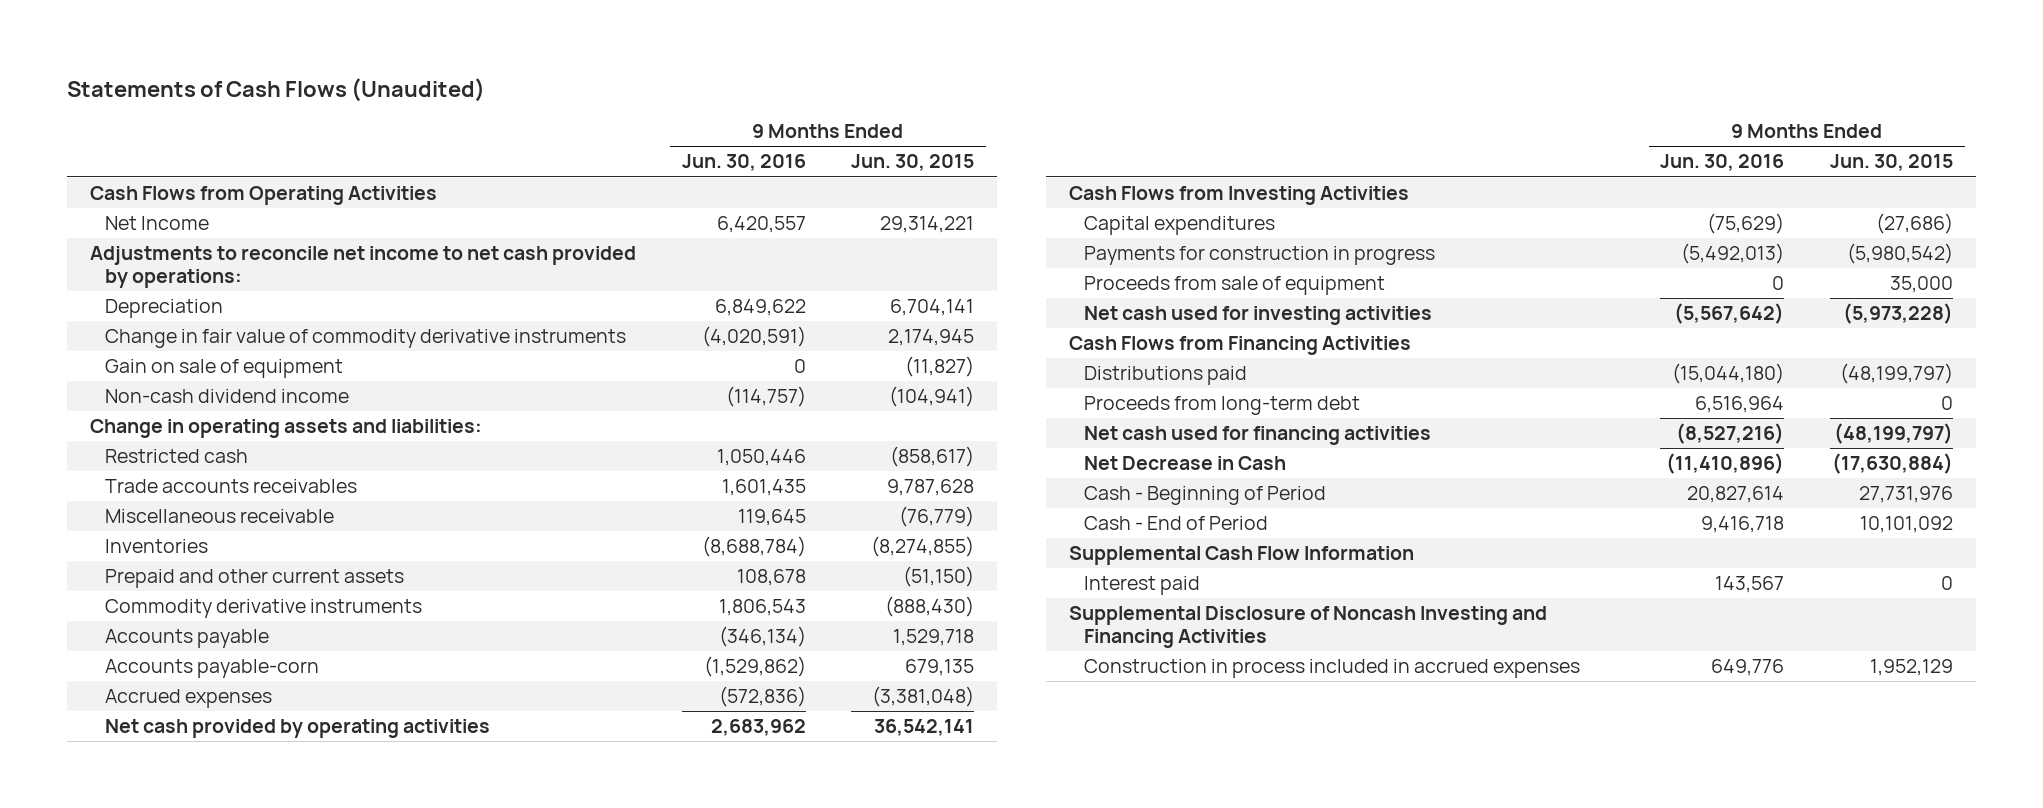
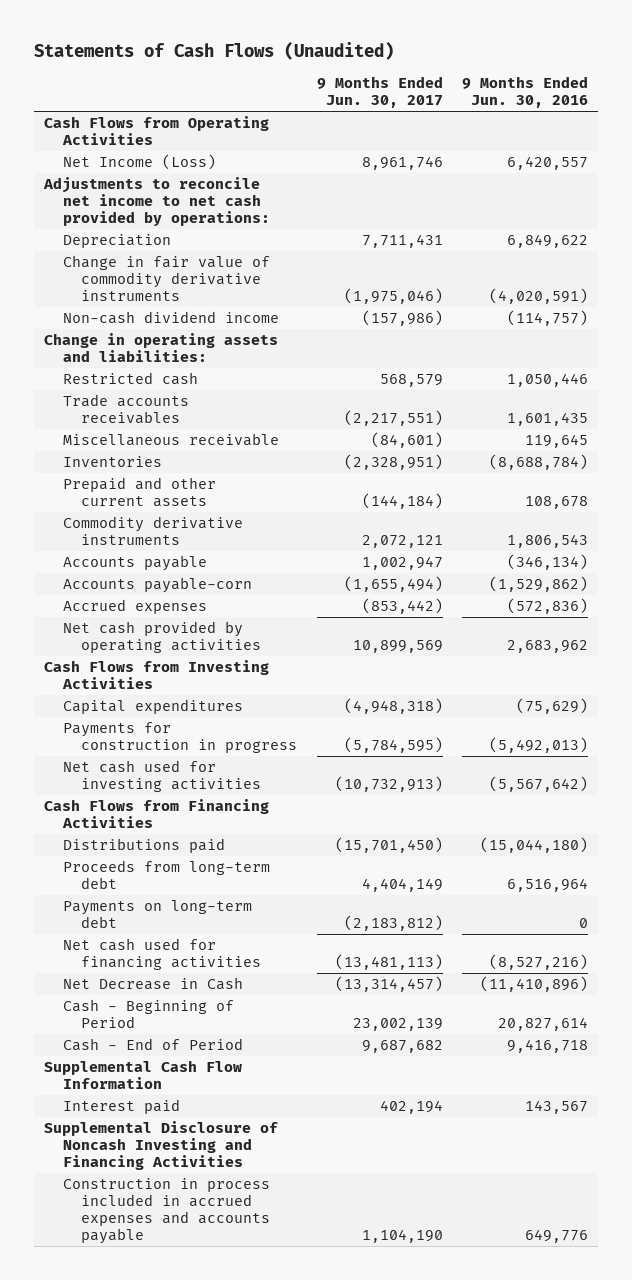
- | 9 Months Ended Jun. 30, 2016 | 9 Months Ended Jun. 30, 2015
+ | 9 Months Ended Jun. 30, 2017 | 9 Months Ended Jun. 30, 2016
- Net Income | 6,420,557 | 29,314,221
+ Net Income (Loss) | 8,961,746 | 6,420,557
- Gain on sale of equipment | 0 | (11,827)
- Proceeds from sale of equipment | 0 | 35,000
+ Payments on long-term debt | (2,183,812) | 0
- Construction in process included in accrued expenses | 649,776 | 1,952,129
+ Construction in process included in accrued expenses and accounts payable | 1,104,190 | 649,776

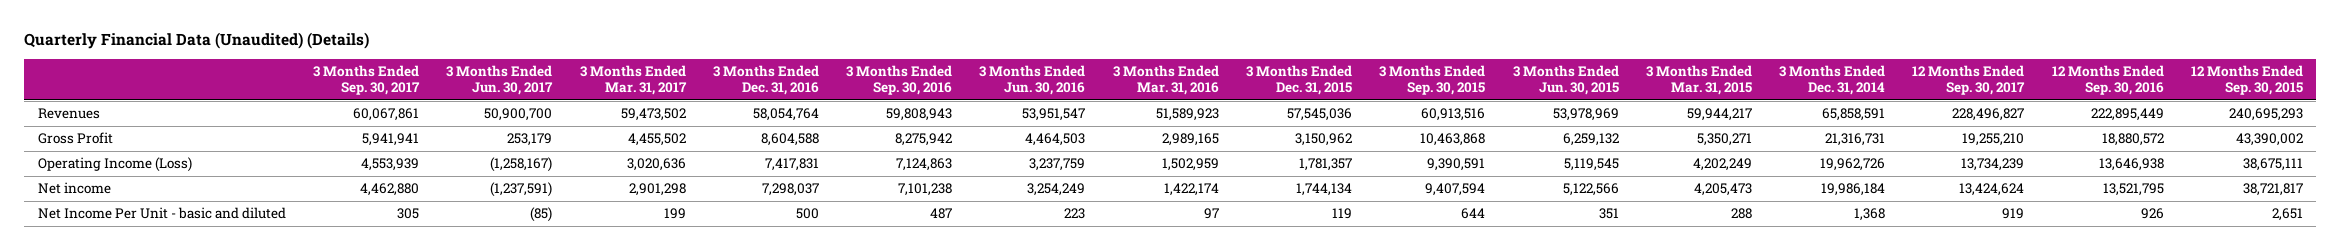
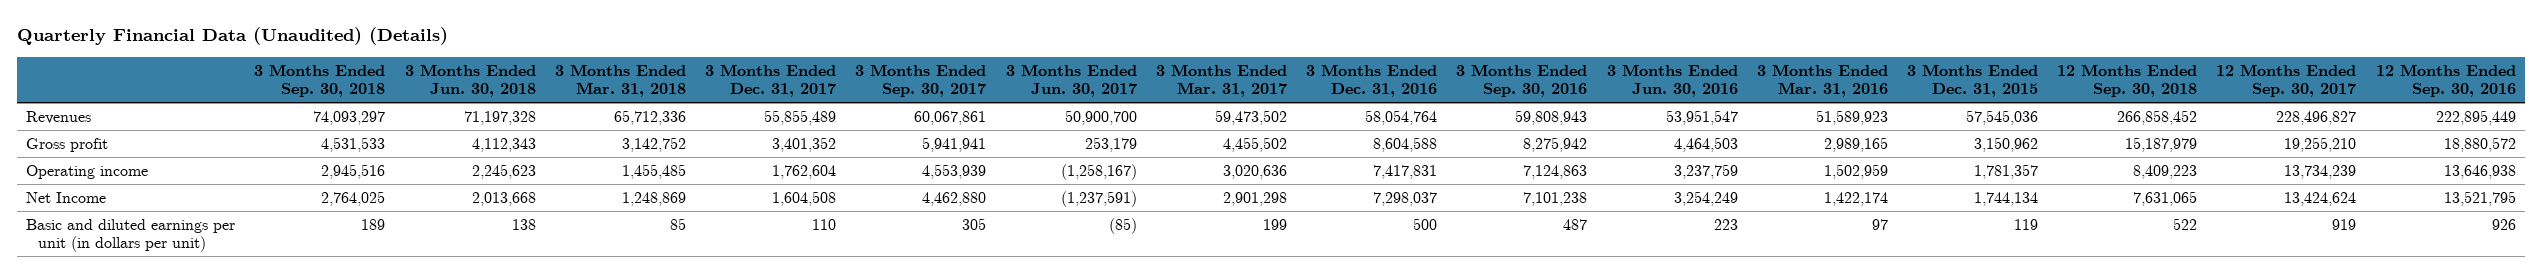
- | 3 Months Ended Sep. 30, 2017 | 3 Months Ended Jun. 30, 2017 | 3 Months Ended Mar. 31, 2017 | 3 Months Ended Dec. 31, 2016 | 3 Months Ended Sep. 30, 2016 | 3 Months Ended Jun. 30, 2016 | 3 Months Ended Mar. 31, 2016 | 3 Months Ended Dec. 31, 2015 | 3 Months Ended Sep. 30, 2015 | 3 Months Ended Jun. 30, 2015 | 3 Months Ended Mar. 31, 2015 | 3 Months Ended Dec. 31, 2014 | 12 Months Ended Sep. 30, 2017 | 12 Months Ended Sep. 30, 2016 | 12 Months Ended Sep. 30, 2015
+ | 3 Months Ended Sep. 30, 2018 | 3 Months Ended Jun. 30, 2018 | 3 Months Ended Mar. 31, 2018 | 3 Months Ended Dec. 31, 2017 | 3 Months Ended Sep. 30, 2017 | 3 Months Ended Jun. 30, 2017 | 3 Months Ended Mar. 31, 2017 | 3 Months Ended Dec. 31, 2016 | 3 Months Ended Sep. 30, 2016 | 3 Months Ended Jun. 30, 2016 | 3 Months Ended Mar. 31, 2016 | 3 Months Ended Dec. 31, 2015 | 12 Months Ended Sep. 30, 2018 | 12 Months Ended Sep. 30, 2017 | 12 Months Ended Sep. 30, 2016
- Gross Profit | 5,941,941 | 253,179 | 4,455,502 | 8,604,588 | 8,275,942 | 4,464,503 | 2,989,165 | 3,150,962 | 10,463,868 | 6,259,132 | 5,350,271 | 21,316,731 | 19,255,210 | 18,880,572 | 43,390,002
- Operating Income (Loss) | 4,553,939 | (1,258,167) | 3,020,636 | 7,417,831 | 7,124,863 | 3,237,759 | 1,502,959 | 1,781,357 | 9,390,591 | 5,119,545 | 4,202,249 | 19,962,726 | 13,734,239 | 13,646,938 | 38,675,111
- Net income | 4,462,880 | (1,237,591) | 2,901,298 | 7,298,037 | 7,101,238 | 3,254,249 | 1,422,174 | 1,744,134 | 9,407,594 | 5,122,566 | 4,205,473 | 19,986,184 | 13,424,624 | 13,521,795 | 38,721,817
- Net Income Per Unit - basic and diluted | 305 | (85) | 199 | 500 | 487 | 223 | 97 | 119 | 644 | 351 | 288 | 1,368 | 919 | 926 | 2,651
+ Gross profit | 4,531,533 | 4,112,343 | 3,142,752 | 3,401,352 | 5,941,941 | 253,179 | 4,455,502 | 8,604,588 | 8,275,942 | 4,464,503 | 2,989,165 | 3,150,962 | 15,187,979 | 19,255,210 | 18,880,572
+ Operating income | 2,945,516 | 2,245,623 | 1,455,485 | 1,762,604 | 4,553,939 | (1,258,167) | 3,020,636 | 7,417,831 | 7,124,863 | 3,237,759 | 1,502,959 | 1,781,357 | 8,409,223 | 13,734,239 | 13,646,938
+ Net Income | 2,764,025 | 2,013,668 | 1,248,869 | 1,604,508 | 4,462,880 | (1,237,591) | 2,901,298 | 7,298,037 | 7,101,238 | 3,254,249 | 1,422,174 | 1,744,134 | 7,631,065 | 13,424,624 | 13,521,795
+ Basic and diluted earnings per unit (in dollars per unit) | 189 | 138 | 85 | 110 | 305 | (85) | 199 | 500 | 487 | 223 | 97 | 119 | 522 | 919 | 926

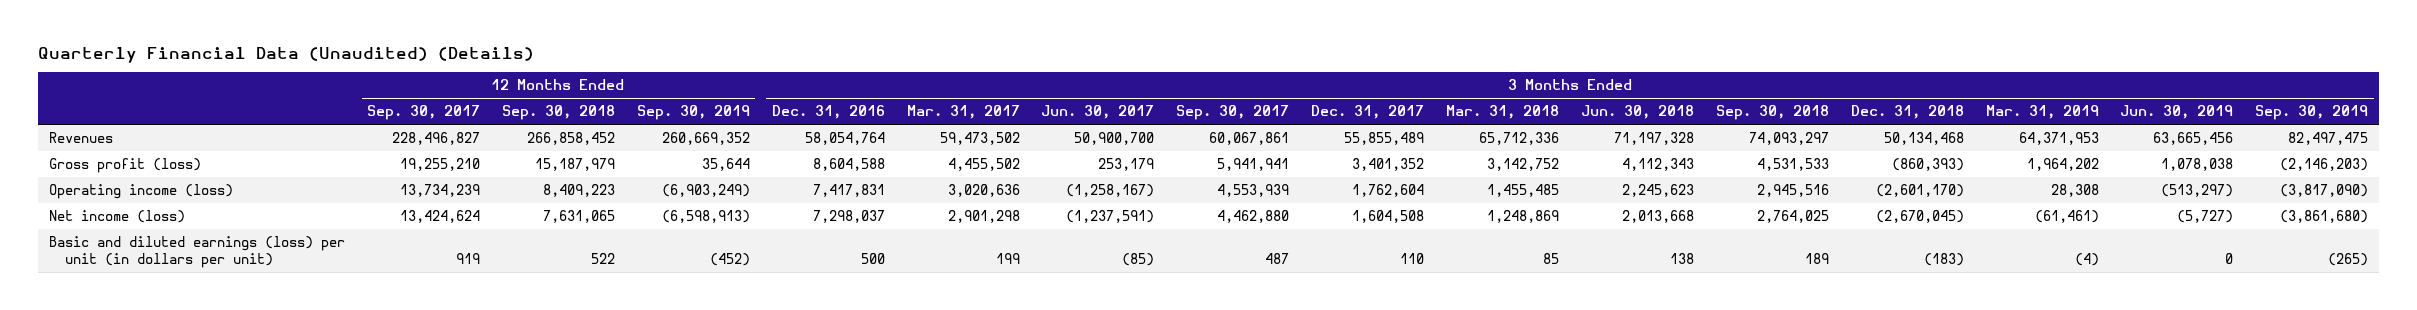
- | 3 Months Ended Sep. 30, 2018 | 3 Months Ended Jun. 30, 2018 | 3 Months Ended Mar. 31, 2018 | 3 Months Ended Dec. 31, 2017 | 3 Months Ended Sep. 30, 2017 | 3 Months Ended Jun. 30, 2017 | 3 Months Ended Mar. 31, 2017 | 3 Months Ended Dec. 31, 2016 | 3 Months Ended Sep. 30, 2016 | 3 Months Ended Jun. 30, 2016 | 3 Months Ended Mar. 31, 2016 | 3 Months Ended Dec. 31, 2015 | 12 Months Ended Sep. 30, 2018 | 12 Months Ended Sep. 30, 2017 | 12 Months Ended Sep. 30, 2016
+ | 12 Months Ended Sep. 30, 2017 | 12 Months Ended Sep. 30, 2018 | 12 Months Ended Sep. 30, 2019 | 3 Months Ended Dec. 31, 2016 | 3 Months Ended Mar. 31, 2017 | 3 Months Ended Jun. 30, 2017 | 3 Months Ended Sep. 30, 2017 | 3 Months Ended Dec. 31, 2017 | 3 Months Ended Mar. 31, 2018 | 3 Months Ended Jun. 30, 2018 | 3 Months Ended Sep. 30, 2018 | 3 Months Ended Dec. 31, 2018 | 3 Months Ended Mar. 31, 2019 | 3 Months Ended Jun. 30, 2019 | 3 Months Ended Sep. 30, 2019
- Gross profit | 4,531,533 | 4,112,343 | 3,142,752 | 3,401,352 | 5,941,941 | 253,179 | 4,455,502 | 8,604,588 | 8,275,942 | 4,464,503 | 2,989,165 | 3,150,962 | 15,187,979 | 19,255,210 | 18,880,572
- Operating income | 2,945,516 | 2,245,623 | 1,455,485 | 1,762,604 | 4,553,939 | (1,258,167) | 3,020,636 | 7,417,831 | 7,124,863 | 3,237,759 | 1,502,959 | 1,781,357 | 8,409,223 | 13,734,239 | 13,646,938
- Net Income | 2,764,025 | 2,013,668 | 1,248,869 | 1,604,508 | 4,462,880 | (1,237,591) | 2,901,298 | 7,298,037 | 7,101,238 | 3,254,249 | 1,422,174 | 1,744,134 | 7,631,065 | 13,424,624 | 13,521,795
- Basic and diluted earnings per unit (in dollars per unit) | 189 | 138 | 85 | 110 | 305 | (85) | 199 | 500 | 487 | 223 | 97 | 119 | 522 | 919 | 926
+ Gross profit (loss) | 19,255,210 | 15,187,979 | 35,644 | 8,604,588 | 4,455,502 | 253,179 | 5,941,941 | 3,401,352 | 3,142,752 | 4,112,343 | 4,531,533 | (860,393) | 1,964,202 | 1,078,038 | (2,146,203)
+ Operating income (loss) | 13,734,239 | 8,409,223 | (6,903,249) | 7,417,831 | 3,020,636 | (1,258,167) | 4,553,939 | 1,762,604 | 1,455,485 | 2,245,623 | 2,945,516 | (2,601,170) | 28,308 | (513,297) | (3,817,090)
+ Net income (loss) | 13,424,624 | 7,631,065 | (6,598,913) | 7,298,037 | 2,901,298 | (1,237,591) | 4,462,880 | 1,604,508 | 1,248,869 | 2,013,668 | 2,764,025 | (2,670,045) | (61,461) | (5,727) | (3,861,680)
+ Basic and diluted earnings (loss) per unit (in dollars per unit) | 919 | 522 | (452) | 500 | 199 | (85) | 487 | 110 | 85 | 138 | 189 | (183) | (4) | 0 | (265)

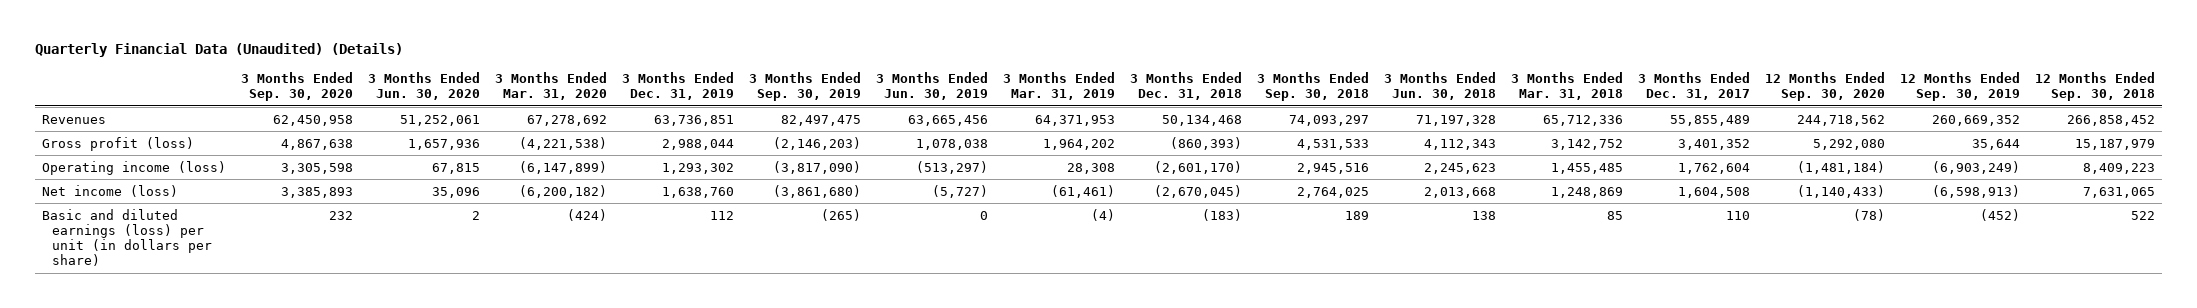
- | 12 Months Ended Sep. 30, 2017 | 12 Months Ended Sep. 30, 2018 | 12 Months Ended Sep. 30, 2019 | 3 Months Ended Dec. 31, 2016 | 3 Months Ended Mar. 31, 2017 | 3 Months Ended Jun. 30, 2017 | 3 Months Ended Sep. 30, 2017 | 3 Months Ended Dec. 31, 2017 | 3 Months Ended Mar. 31, 2018 | 3 Months Ended Jun. 30, 2018 | 3 Months Ended Sep. 30, 2018 | 3 Months Ended Dec. 31, 2018 | 3 Months Ended Mar. 31, 2019 | 3 Months Ended Jun. 30, 2019 | 3 Months Ended Sep. 30, 2019
+ | 3 Months Ended Sep. 30, 2020 | 3 Months Ended Jun. 30, 2020 | 3 Months Ended Mar. 31, 2020 | 3 Months Ended Dec. 31, 2019 | 3 Months Ended Sep. 30, 2019 | 3 Months Ended Jun. 30, 2019 | 3 Months Ended Mar. 31, 2019 | 3 Months Ended Dec. 31, 2018 | 3 Months Ended Sep. 30, 2018 | 3 Months Ended Jun. 30, 2018 | 3 Months Ended Mar. 31, 2018 | 3 Months Ended Dec. 31, 2017 | 12 Months Ended Sep. 30, 2020 | 12 Months Ended Sep. 30, 2019 | 12 Months Ended Sep. 30, 2018
- Basic and diluted earnings (loss) per unit (in dollars per unit) | 919 | 522 | (452) | 500 | 199 | (85) | 487 | 110 | 85 | 138 | 189 | (183) | (4) | 0 | (265)
+ Basic and diluted earnings (loss) per unit (in dollars per share) | 232 | 2 | (424) | 112 | (265) | 0 | (4) | (183) | 189 | 138 | 85 | 110 | (78) | (452) | 522

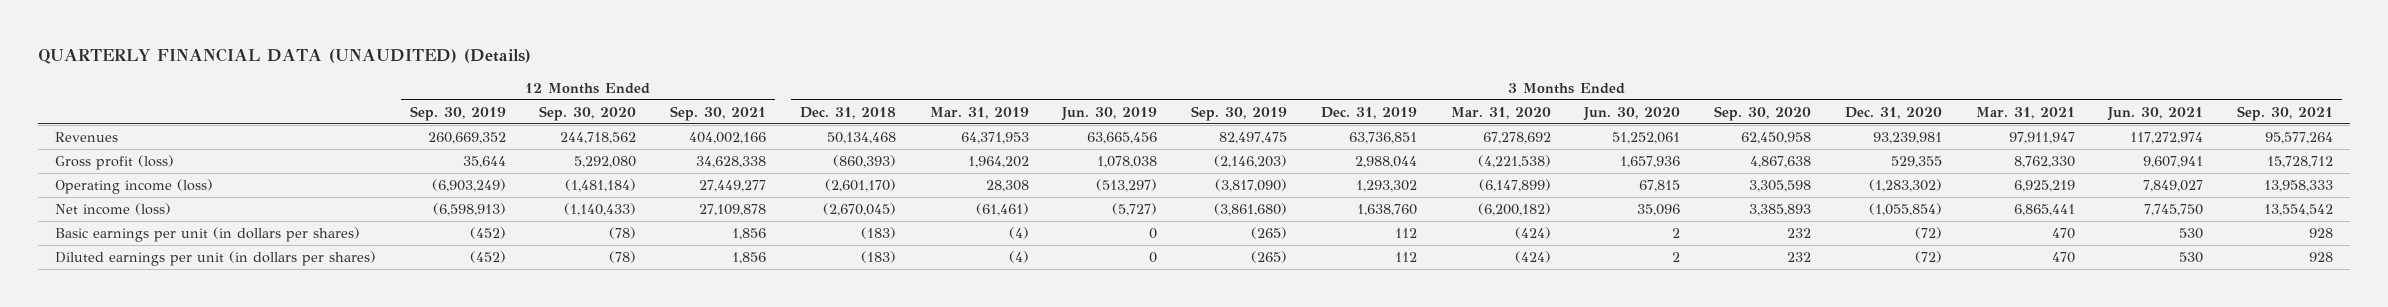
- Quarterly Financial Data (Unaudited) (Details)
+ QUARTERLY FINANCIAL DATA (UNAUDITED) (Details)
- | 3 Months Ended Sep. 30, 2020 | 3 Months Ended Jun. 30, 2020 | 3 Months Ended Mar. 31, 2020 | 3 Months Ended Dec. 31, 2019 | 3 Months Ended Sep. 30, 2019 | 3 Months Ended Jun. 30, 2019 | 3 Months Ended Mar. 31, 2019 | 3 Months Ended Dec. 31, 2018 | 3 Months Ended Sep. 30, 2018 | 3 Months Ended Jun. 30, 2018 | 3 Months Ended Mar. 31, 2018 | 3 Months Ended Dec. 31, 2017 | 12 Months Ended Sep. 30, 2020 | 12 Months Ended Sep. 30, 2019 | 12 Months Ended Sep. 30, 2018
+ | 12 Months Ended Sep. 30, 2019 | 12 Months Ended Sep. 30, 2020 | 12 Months Ended Sep. 30, 2021 | 3 Months Ended Dec. 31, 2018 | 3 Months Ended Mar. 31, 2019 | 3 Months Ended Jun. 30, 2019 | 3 Months Ended Sep. 30, 2019 | 3 Months Ended Dec. 31, 2019 | 3 Months Ended Mar. 31, 2020 | 3 Months Ended Jun. 30, 2020 | 3 Months Ended Sep. 30, 2020 | 3 Months Ended Dec. 31, 2020 | 3 Months Ended Mar. 31, 2021 | 3 Months Ended Jun. 30, 2021 | 3 Months Ended Sep. 30, 2021
- Basic and diluted earnings (loss) per unit (in dollars per share) | 232 | 2 | (424) | 112 | (265) | 0 | (4) | (183) | 189 | 138 | 85 | 110 | (78) | (452) | 522
+ Basic earnings per unit (in dollars per shares) | (452) | (78) | 1,856 | (183) | (4) | 0 | (265) | 112 | (424) | 2 | 232 | (72) | 470 | 530 | 928
+ Diluted earnings per unit (in dollars per shares) | (452) | (78) | 1,856 | (183) | (4) | 0 | (265) | 112 | (424) | 2 | 232 | (72) | 470 | 530 | 928

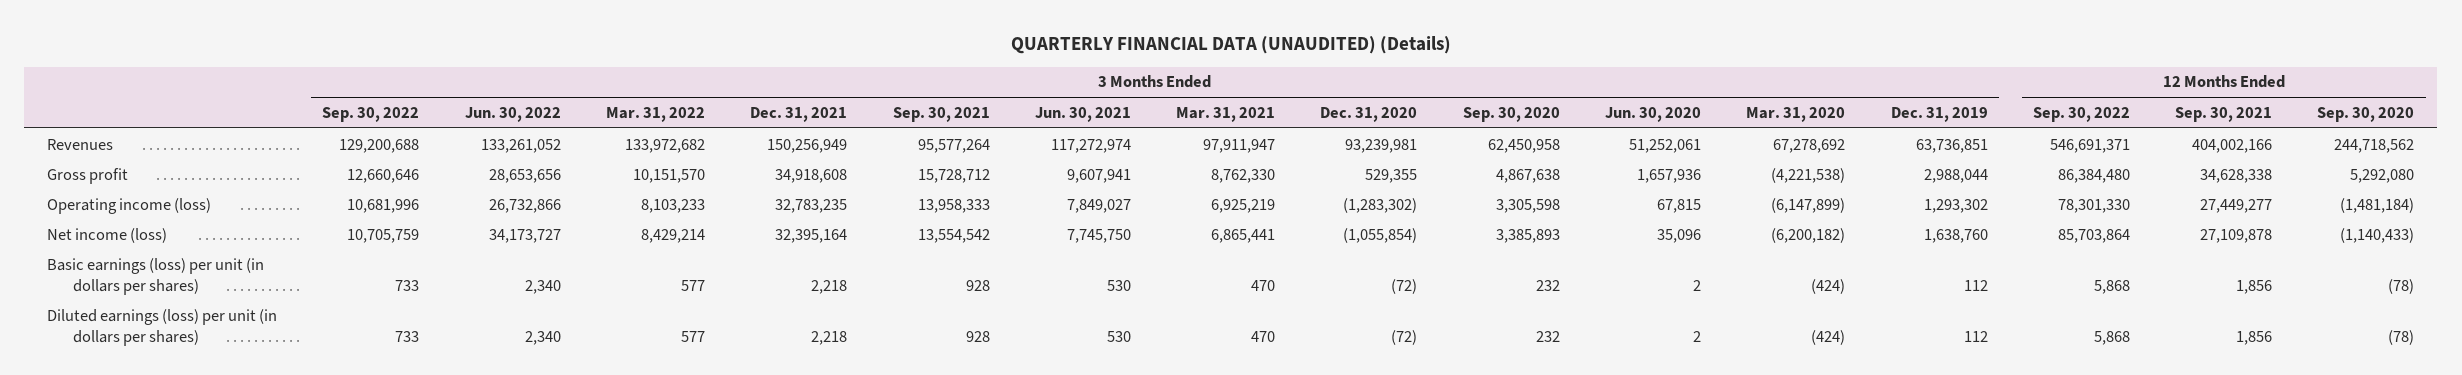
- | 12 Months Ended Sep. 30, 2019 | 12 Months Ended Sep. 30, 2020 | 12 Months Ended Sep. 30, 2021 | 3 Months Ended Dec. 31, 2018 | 3 Months Ended Mar. 31, 2019 | 3 Months Ended Jun. 30, 2019 | 3 Months Ended Sep. 30, 2019 | 3 Months Ended Dec. 31, 2019 | 3 Months Ended Mar. 31, 2020 | 3 Months Ended Jun. 30, 2020 | 3 Months Ended Sep. 30, 2020 | 3 Months Ended Dec. 31, 2020 | 3 Months Ended Mar. 31, 2021 | 3 Months Ended Jun. 30, 2021 | 3 Months Ended Sep. 30, 2021
+ | 3 Months Ended Sep. 30, 2022 | 3 Months Ended Jun. 30, 2022 | 3 Months Ended Mar. 31, 2022 | 3 Months Ended Dec. 31, 2021 | 3 Months Ended Sep. 30, 2021 | 3 Months Ended Jun. 30, 2021 | 3 Months Ended Mar. 31, 2021 | 3 Months Ended Dec. 31, 2020 | 3 Months Ended Sep. 30, 2020 | 3 Months Ended Jun. 30, 2020 | 3 Months Ended Mar. 31, 2020 | 3 Months Ended Dec. 31, 2019 | 12 Months Ended Sep. 30, 2022 | 12 Months Ended Sep. 30, 2021 | 12 Months Ended Sep. 30, 2020
- Gross profit (loss) | 35,644 | 5,292,080 | 34,628,338 | (860,393) | 1,964,202 | 1,078,038 | (2,146,203) | 2,988,044 | (4,221,538) | 1,657,936 | 4,867,638 | 529,355 | 8,762,330 | 9,607,941 | 15,728,712
+ Gross profit | 12,660,646 | 28,653,656 | 10,151,570 | 34,918,608 | 15,728,712 | 9,607,941 | 8,762,330 | 529,355 | 4,867,638 | 1,657,936 | (4,221,538) | 2,988,044 | 86,384,480 | 34,628,338 | 5,292,080
- Basic earnings per unit (in dollars per shares) | (452) | (78) | 1,856 | (183) | (4) | 0 | (265) | 112 | (424) | 2 | 232 | (72) | 470 | 530 | 928
- Diluted earnings per unit (in dollars per shares) | (452) | (78) | 1,856 | (183) | (4) | 0 | (265) | 112 | (424) | 2 | 232 | (72) | 470 | 530 | 928
+ Basic earnings (loss) per unit (in dollars per shares) | 733 | 2,340 | 577 | 2,218 | 928 | 530 | 470 | (72) | 232 | 2 | (424) | 112 | 5,868 | 1,856 | (78)
+ Diluted earnings (loss) per unit (in dollars per shares) | 733 | 2,340 | 577 | 2,218 | 928 | 530 | 470 | (72) | 232 | 2 | (424) | 112 | 5,868 | 1,856 | (78)

